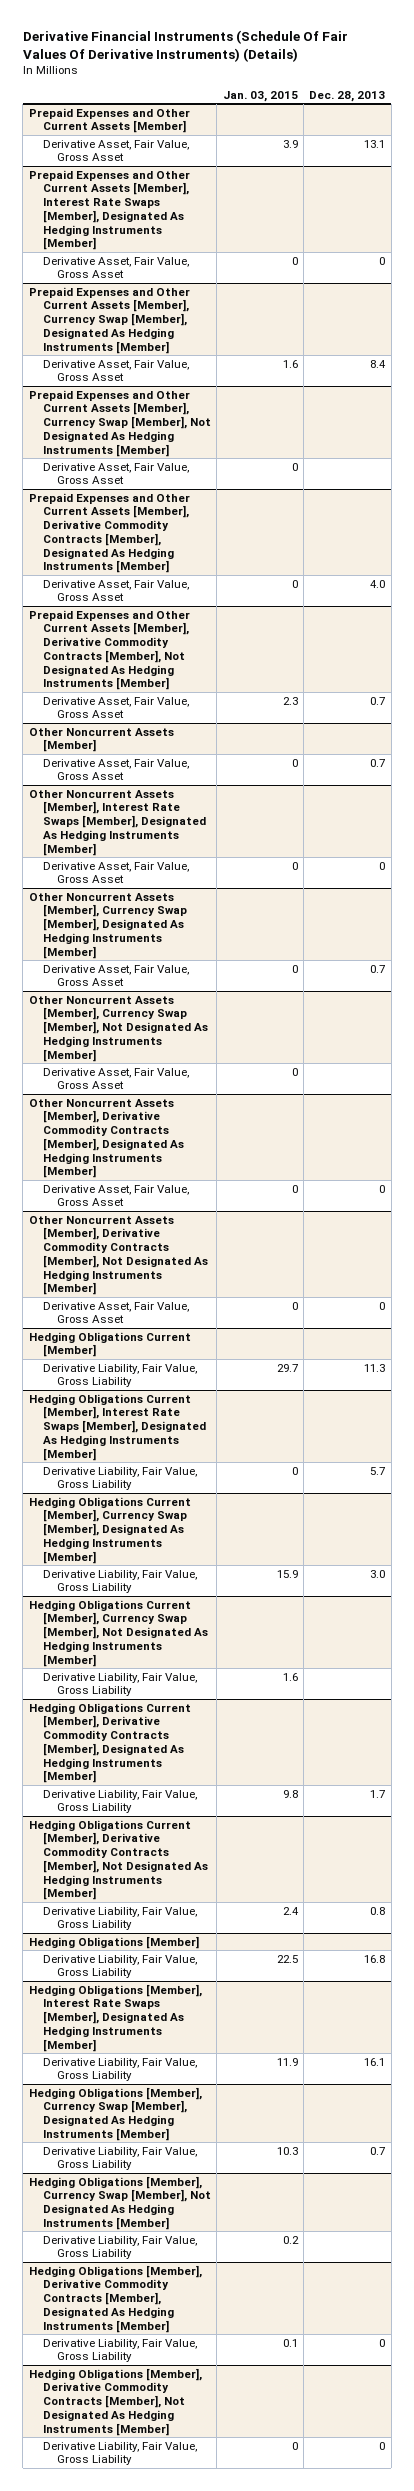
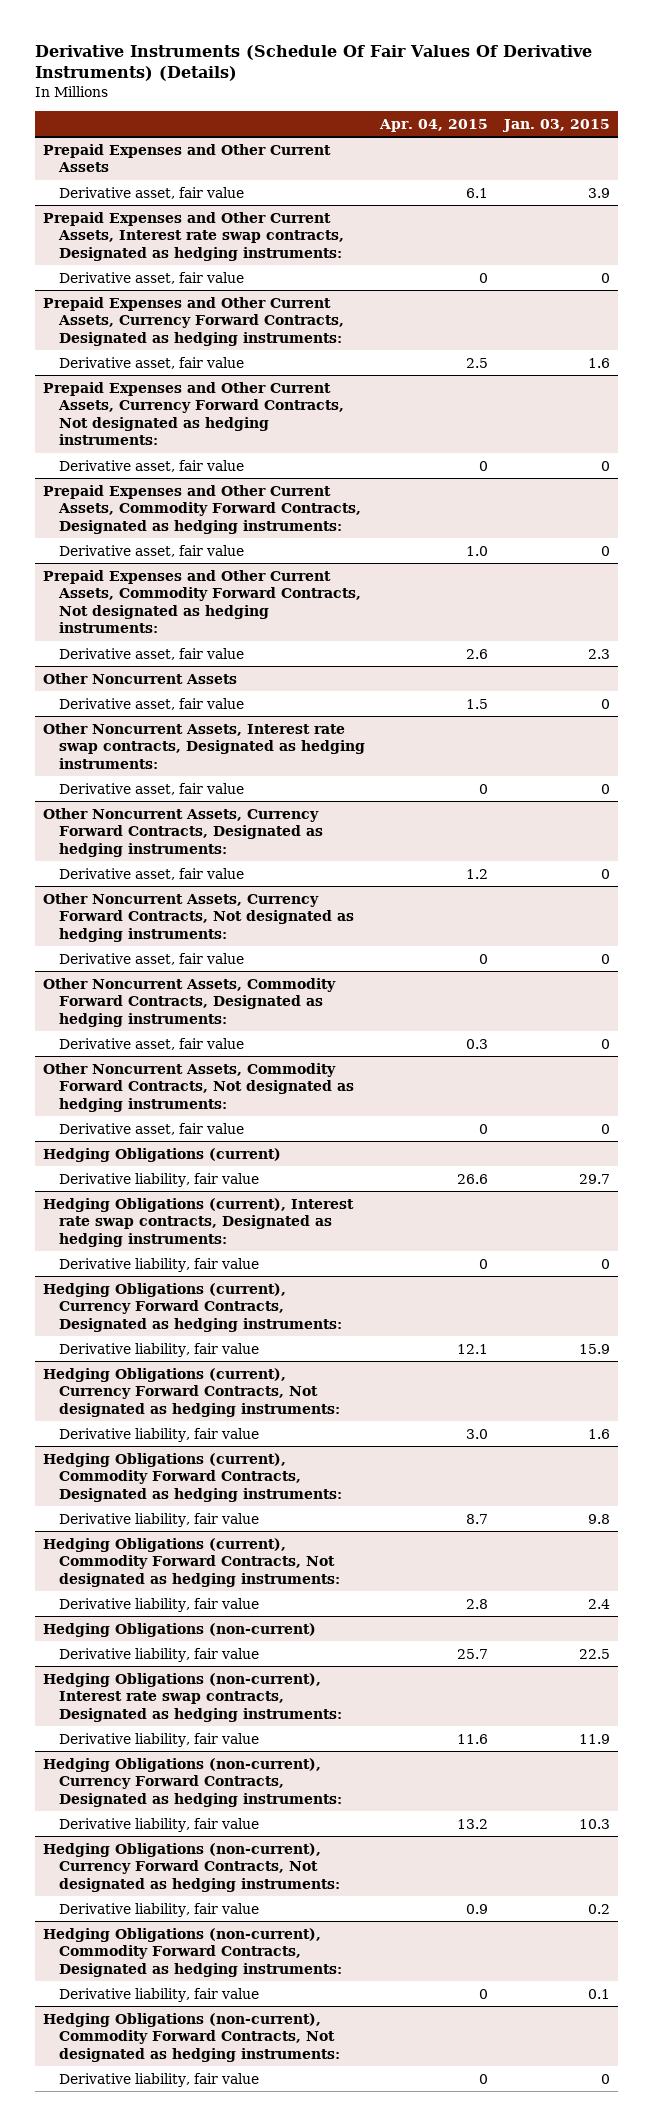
- Derivative Financial Instruments (Schedule Of Fair Values Of Derivative Instruments) (Details)
+ Derivative Instruments (Schedule Of Fair Values Of Derivative Instruments) (Details)
- | Jan. 03, 2015 | Dec. 28, 2013
+ | Apr. 04, 2015 | Jan. 03, 2015
- Prepaid Expenses and Other Current Assets [Member]
- Derivative Asset, Fair Value, Gross Asset | 3.9 | 13.1
- Prepaid Expenses and Other Current Assets [Member], Interest Rate Swaps [Member], Designated As Hedging Instruments [Member]
- Derivative Asset, Fair Value, Gross Asset | 0 | 0
- Prepaid Expenses and Other Current Assets [Member], Currency Swap [Member], Designated As Hedging Instruments [Member]
- Derivative Asset, Fair Value, Gross Asset | 1.6 | 8.4
- Prepaid Expenses and Other Current Assets [Member], Currency Swap [Member], Not Designated As Hedging Instruments [Member]
- Derivative Asset, Fair Value, Gross Asset | 0 |
- Prepaid Expenses and Other Current Assets [Member], Derivative Commodity Contracts [Member], Designated As Hedging Instruments [Member]
- Derivative Asset, Fair Value, Gross Asset | 0 | 4.0
- Prepaid Expenses and Other Current Assets [Member], Derivative Commodity Contracts [Member], Not Designated As Hedging Instruments [Member]
- Derivative Asset, Fair Value, Gross Asset | 2.3 | 0.7
- Other Noncurrent Assets [Member]
- Derivative Asset, Fair Value, Gross Asset | 0 | 0.7
- Other Noncurrent Assets [Member], Interest Rate Swaps [Member], Designated As Hedging Instruments [Member]
- Derivative Asset, Fair Value, Gross Asset | 0 | 0
- Other Noncurrent Assets [Member], Currency Swap [Member], Designated As Hedging Instruments [Member]
- Derivative Asset, Fair Value, Gross Asset | 0 | 0.7
- Other Noncurrent Assets [Member], Currency Swap [Member], Not Designated As Hedging Instruments [Member]
- Derivative Asset, Fair Value, Gross Asset | 0 |
- Other Noncurrent Assets [Member], Derivative Commodity Contracts [Member], Designated As Hedging Instruments [Member]
- Derivative Asset, Fair Value, Gross Asset | 0 | 0
- Other Noncurrent Assets [Member], Derivative Commodity Contracts [Member], Not Designated As Hedging Instruments [Member]
- Derivative Asset, Fair Value, Gross Asset | 0 | 0
- Hedging Obligations Current [Member]
- Derivative Liability, Fair Value, Gross Liability | 29.7 | 11.3
- Hedging Obligations Current [Member], Interest Rate Swaps [Member], Designated As Hedging Instruments [Member]
- Derivative Liability, Fair Value, Gross Liability | 0 | 5.7
- Hedging Obligations Current [Member], Currency Swap [Member], Designated As Hedging Instruments [Member]
- Derivative Liability, Fair Value, Gross Liability | 15.9 | 3.0
- Hedging Obligations Current [Member], Currency Swap [Member], Not Designated As Hedging Instruments [Member]
- Derivative Liability, Fair Value, Gross Liability | 1.6 |
- Hedging Obligations Current [Member], Derivative Commodity Contracts [Member], Designated As Hedging Instruments [Member]
- Derivative Liability, Fair Value, Gross Liability | 9.8 | 1.7
- Hedging Obligations Current [Member], Derivative Commodity Contracts [Member], Not Designated As Hedging Instruments [Member]
- Derivative Liability, Fair Value, Gross Liability | 2.4 | 0.8
- Hedging Obligations [Member]
- Derivative Liability, Fair Value, Gross Liability | 22.5 | 16.8
- Hedging Obligations [Member], Interest Rate Swaps [Member], Designated As Hedging Instruments [Member]
- Derivative Liability, Fair Value, Gross Liability | 11.9 | 16.1
- Hedging Obligations [Member], Currency Swap [Member], Designated As Hedging Instruments [Member]
- Derivative Liability, Fair Value, Gross Liability | 10.3 | 0.7
- Hedging Obligations [Member], Currency Swap [Member], Not Designated As Hedging Instruments [Member]
- Derivative Liability, Fair Value, Gross Liability | 0.2 |
- Hedging Obligations [Member], Derivative Commodity Contracts [Member], Designated As Hedging Instruments [Member]
- Derivative Liability, Fair Value, Gross Liability | 0.1 | 0
- Hedging Obligations [Member], Derivative Commodity Contracts [Member], Not Designated As Hedging Instruments [Member]
- Derivative Liability, Fair Value, Gross Liability | 0 | 0
+ Prepaid Expenses and Other Current Assets
+ Derivative asset, fair value | 6.1 | 3.9
+ Prepaid Expenses and Other Current Assets, Interest rate swap contracts, Designated as hedging instruments:
+ Derivative asset, fair value | 0 | 0
+ Prepaid Expenses and Other Current Assets, Currency Forward Contracts, Designated as hedging instruments:
+ Derivative asset, fair value | 2.5 | 1.6
+ Prepaid Expenses and Other Current Assets, Currency Forward Contracts, Not designated as hedging instruments:
+ Derivative asset, fair value | 0 | 0
+ Prepaid Expenses and Other Current Assets, Commodity Forward Contracts, Designated as hedging instruments:
+ Derivative asset, fair value | 1.0 | 0
+ Prepaid Expenses and Other Current Assets, Commodity Forward Contracts, Not designated as hedging instruments:
+ Derivative asset, fair value | 2.6 | 2.3
+ Other Noncurrent Assets
+ Derivative asset, fair value | 1.5 | 0
+ Other Noncurrent Assets, Interest rate swap contracts, Designated as hedging instruments:
+ Derivative asset, fair value | 0 | 0
+ Other Noncurrent Assets, Currency Forward Contracts, Designated as hedging instruments:
+ Derivative asset, fair value | 1.2 | 0
+ Other Noncurrent Assets, Currency Forward Contracts, Not designated as hedging instruments:
+ Derivative asset, fair value | 0 | 0
+ Other Noncurrent Assets, Commodity Forward Contracts, Designated as hedging instruments:
+ Derivative asset, fair value | 0.3 | 0
+ Other Noncurrent Assets, Commodity Forward Contracts, Not designated as hedging instruments:
+ Derivative asset, fair value | 0 | 0
+ Hedging Obligations (current)
+ Derivative liability, fair value | 26.6 | 29.7
+ Hedging Obligations (current), Interest rate swap contracts, Designated as hedging instruments:
+ Derivative liability, fair value | 0 | 0
+ Hedging Obligations (current), Currency Forward Contracts, Designated as hedging instruments:
+ Derivative liability, fair value | 12.1 | 15.9
+ Hedging Obligations (current), Currency Forward Contracts, Not designated as hedging instruments:
+ Derivative liability, fair value | 3.0 | 1.6
+ Hedging Obligations (current), Commodity Forward Contracts, Designated as hedging instruments:
+ Derivative liability, fair value | 8.7 | 9.8
+ Hedging Obligations (current), Commodity Forward Contracts, Not designated as hedging instruments:
+ Derivative liability, fair value | 2.8 | 2.4
+ Hedging Obligations (non-current)
+ Derivative liability, fair value | 25.7 | 22.5
+ Hedging Obligations (non-current), Interest rate swap contracts, Designated as hedging instruments:
+ Derivative liability, fair value | 11.6 | 11.9
+ Hedging Obligations (non-current), Currency Forward Contracts, Designated as hedging instruments:
+ Derivative liability, fair value | 13.2 | 10.3
+ Hedging Obligations (non-current), Currency Forward Contracts, Not designated as hedging instruments:
+ Derivative liability, fair value | 0.9 | 0.2
+ Hedging Obligations (non-current), Commodity Forward Contracts, Designated as hedging instruments:
+ Derivative liability, fair value | 0 | 0.1
+ Hedging Obligations (non-current), Commodity Forward Contracts, Not designated as hedging instruments:
+ Derivative liability, fair value | 0 | 0

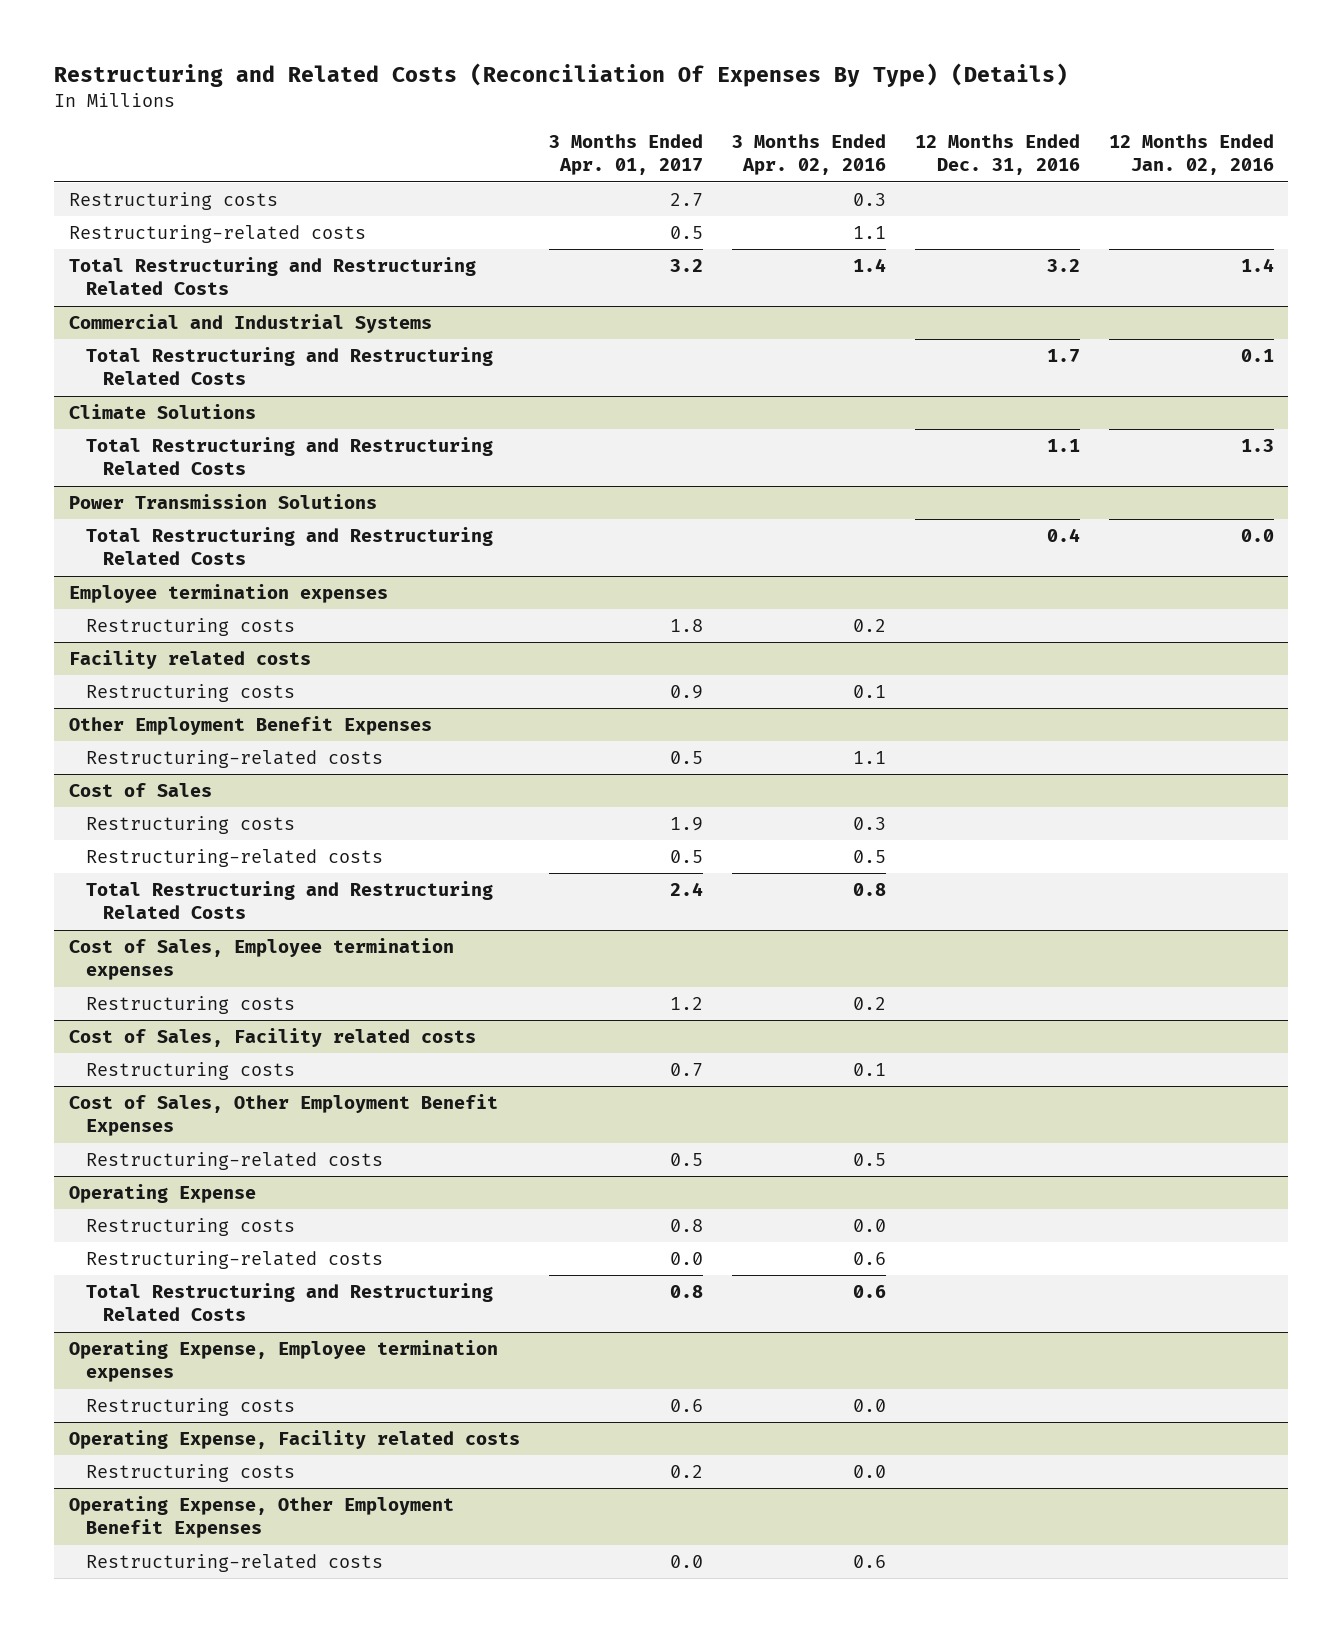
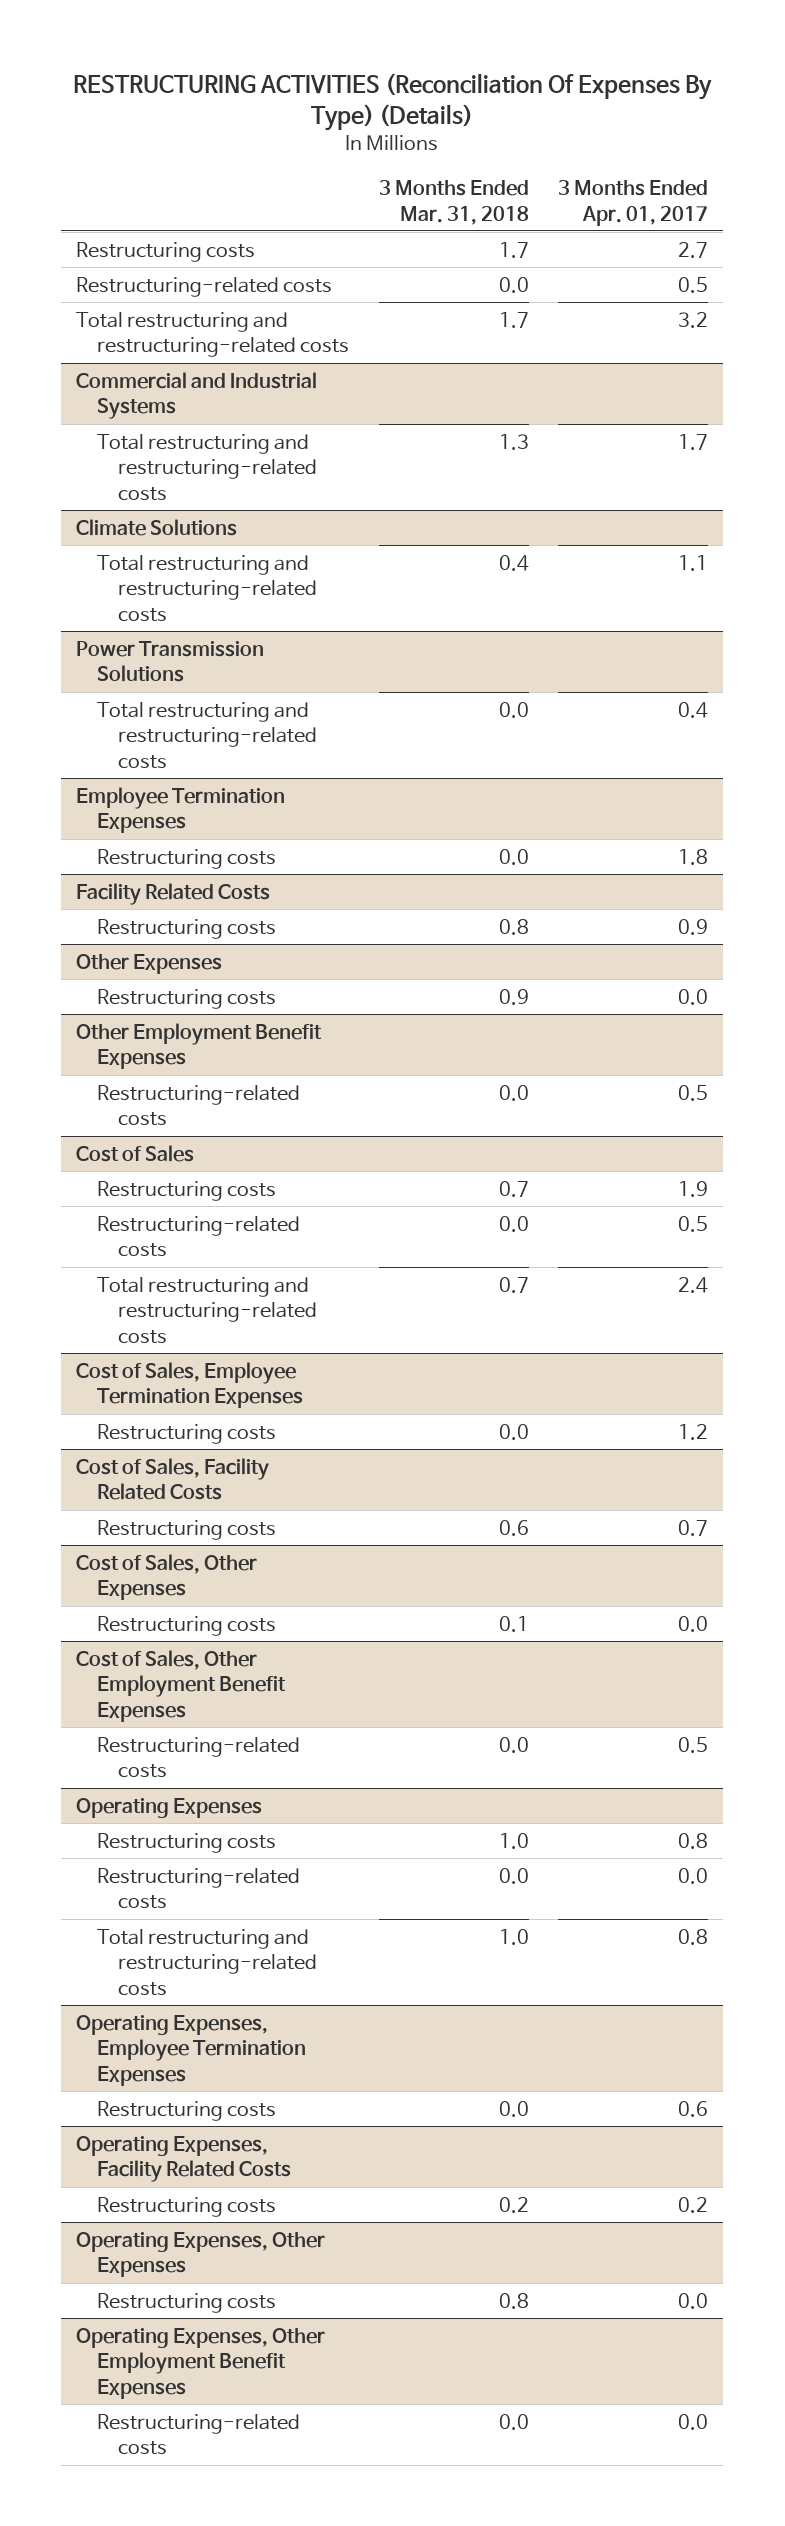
- Restructuring and Related Costs (Reconciliation Of Expenses By Type) (Details)
+ RESTRUCTURING ACTIVITIES (Reconciliation Of Expenses By Type) (Details)
- | 3 Months Ended Apr. 01, 2017 | 3 Months Ended Apr. 02, 2016 | 12 Months Ended Dec. 31, 2016 | 12 Months Ended Jan. 02, 2016
+ | 3 Months Ended Mar. 31, 2018 | 3 Months Ended Apr. 01, 2017
- Total Restructuring and Restructuring Related Costs | 3.2 | 1.4 | 3.2 | 1.4
+ Total restructuring and restructuring-related costs | 1.7 | 3.2
@ Commercial and Industrial Systems
- Total Restructuring and Restructuring Related Costs | | | 1.7 | 0.1
+ Total restructuring and restructuring-related costs | 1.3 | 1.7
@ Climate Solutions
- Total Restructuring and Restructuring Related Costs | | | 1.1 | 1.3
+ Total restructuring and restructuring-related costs | 0.4 | 1.1
@ Power Transmission Solutions
- Total Restructuring and Restructuring Related Costs | | | 0.4 | 0.0
- Employee termination expenses
@ Power Transmission Solutions
+ Total restructuring and restructuring-related costs | 0.0 | 0.4
+ Employee Termination Expenses
- Facility related costs
+ Facility Related Costs
+ Other Expenses
+ Restructuring costs | 0.9 | 0.0
@ Cost of Sales
- Total Restructuring and Restructuring Related Costs | 2.4 | 0.8 | |
- Cost of Sales, Employee termination expenses
@ Cost of Sales
+ Total restructuring and restructuring-related costs | 0.7 | 2.4
+ Cost of Sales, Employee Termination Expenses
- Cost of Sales, Facility related costs
+ Cost of Sales, Facility Related Costs
+ Cost of Sales, Other Expenses
+ Restructuring costs | 0.1 | 0.0
- Operating Expense
+ Operating Expenses
- Total Restructuring and Restructuring Related Costs | 0.8 | 0.6 | |
- Operating Expense, Employee termination expenses
+ Total restructuring and restructuring-related costs | 1.0 | 0.8
+ Operating Expenses, Employee Termination Expenses
- Operating Expense, Facility related costs
+ Operating Expenses, Facility Related Costs
- Operating Expense, Other Employment Benefit Expenses
+ Operating Expenses, Other Expenses
+ Restructuring costs | 0.8 | 0.0
+ Operating Expenses, Other Employment Benefit Expenses

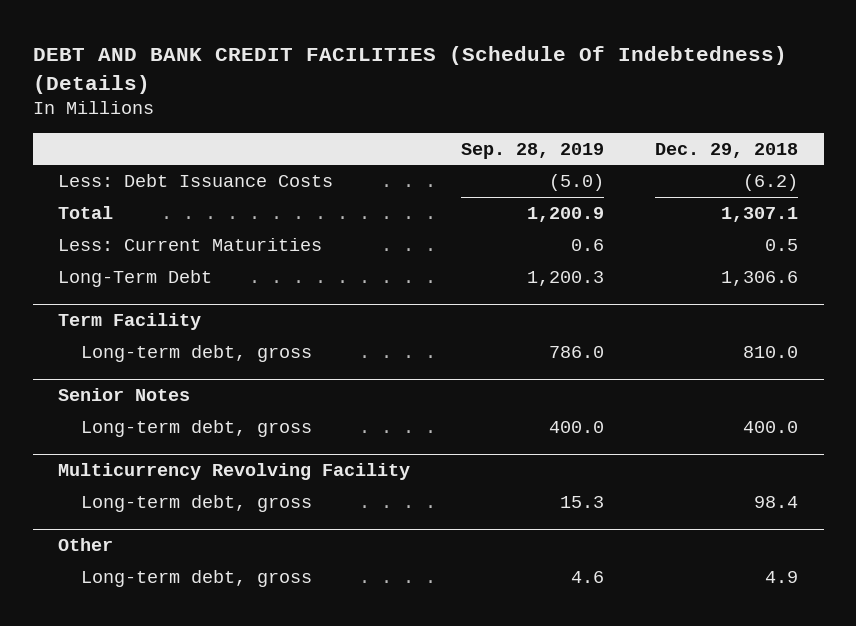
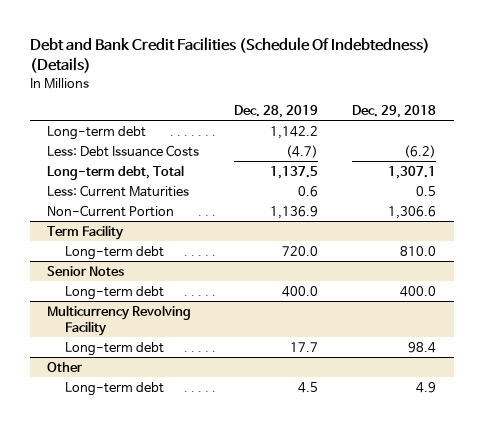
- DEBT AND BANK CREDIT FACILITIES (Schedule Of Indebtedness) (Details)
+ Debt and Bank Credit Facilities (Schedule Of Indebtedness) (Details)
- | Sep. 28, 2019 | Dec. 29, 2018
+ | Dec. 28, 2019 | Dec. 29, 2018
+ Long-term debt | 1,142.2 |
- Total | 1,200.9 | 1,307.1
+ Long-term debt, Total | 1,137.5 | 1,307.1
- Long-Term Debt | 1,200.3 | 1,306.6
+ Non-Current Portion | 1,136.9 | 1,306.6
@ Term Facility
- Long-term debt, gross | 786.0 | 810.0
+ Long-term debt | 720.0 | 810.0
@ Senior Notes
- Long-term debt, gross | 400.0 | 400.0
+ Long-term debt | 400.0 | 400.0
@ Multicurrency Revolving Facility
- Long-term debt, gross | 15.3 | 98.4
+ Long-term debt | 17.7 | 98.4
@ Other
- Long-term debt, gross | 4.6 | 4.9
+ Long-term debt | 4.5 | 4.9

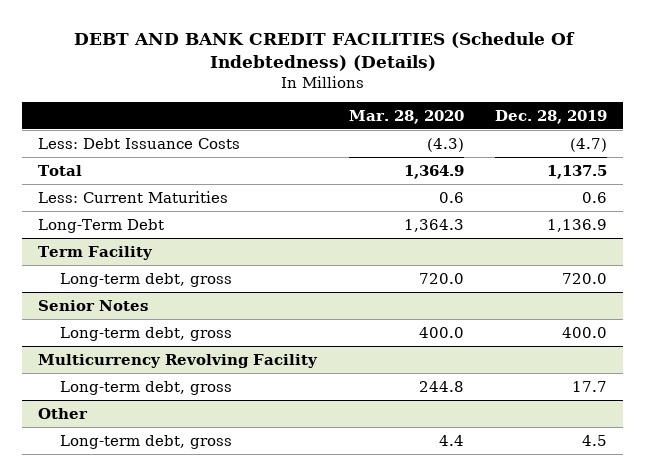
- Debt and Bank Credit Facilities (Schedule Of Indebtedness) (Details)
+ DEBT AND BANK CREDIT FACILITIES (Schedule Of Indebtedness) (Details)
- | Dec. 28, 2019 | Dec. 29, 2018
+ | Mar. 28, 2020 | Dec. 28, 2019
- Long-term debt | 1,142.2 |
- Long-term debt, Total | 1,137.5 | 1,307.1
+ Total | 1,364.9 | 1,137.5
- Non-Current Portion | 1,136.9 | 1,306.6
+ Long-Term Debt | 1,364.3 | 1,136.9
@ Term Facility
- Long-term debt | 720.0 | 810.0
+ Long-term debt, gross | 720.0 | 720.0
@ Senior Notes
- Long-term debt | 400.0 | 400.0
+ Long-term debt, gross | 400.0 | 400.0
@ Multicurrency Revolving Facility
- Long-term debt | 17.7 | 98.4
+ Long-term debt, gross | 244.8 | 17.7
@ Other
- Long-term debt | 4.5 | 4.9
+ Long-term debt, gross | 4.4 | 4.5

